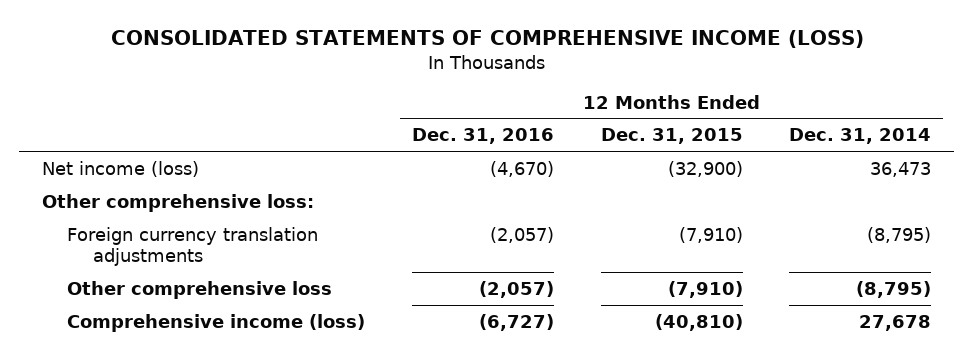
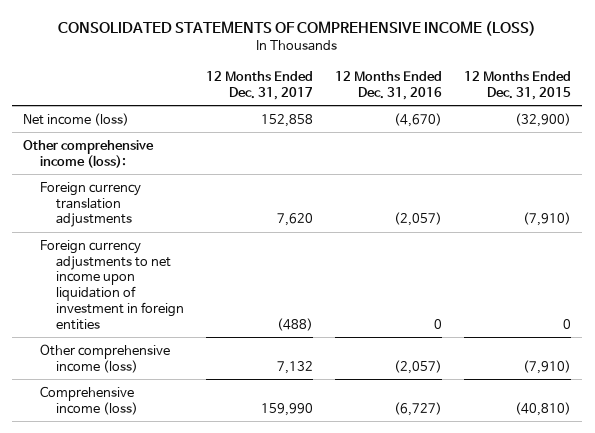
- | 12 Months Ended Dec. 31, 2016 | 12 Months Ended Dec. 31, 2015 | 12 Months Ended Dec. 31, 2014
+ | 12 Months Ended Dec. 31, 2017 | 12 Months Ended Dec. 31, 2016 | 12 Months Ended Dec. 31, 2015
- Other comprehensive loss:
+ Other comprehensive income (loss):
- Other comprehensive loss | (2,057) | (7,910) | (8,795)
+ Foreign currency adjustments to net income upon liquidation of investment in foreign entities | (488) | 0 | 0
+ Other comprehensive income (loss) | 7,132 | (2,057) | (7,910)

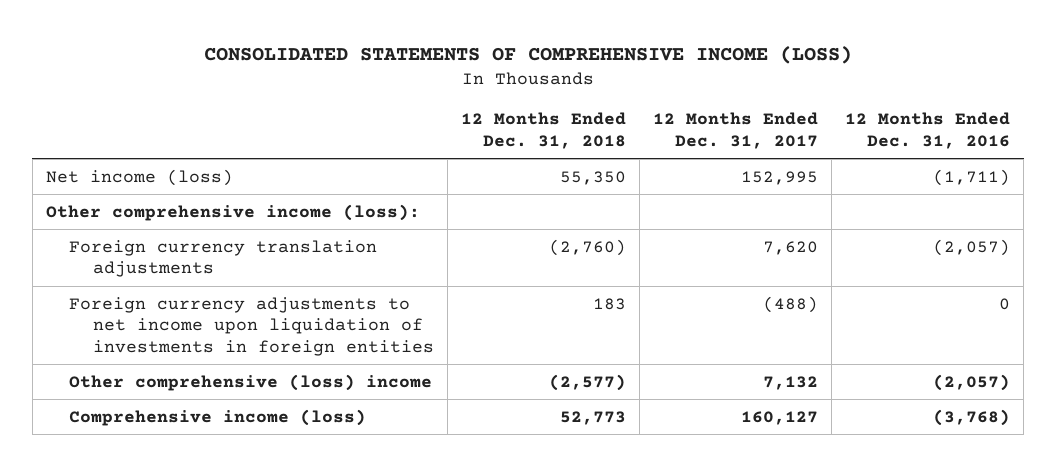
- | 12 Months Ended Dec. 31, 2017 | 12 Months Ended Dec. 31, 2016 | 12 Months Ended Dec. 31, 2015
+ | 12 Months Ended Dec. 31, 2018 | 12 Months Ended Dec. 31, 2017 | 12 Months Ended Dec. 31, 2016
- Net income (loss) | 152,858 | (4,670) | (32,900)
+ Net income (loss) | 55,350 | 152,995 | (1,711)
- Foreign currency adjustments to net income upon liquidation of investment in foreign entities | (488) | 0 | 0
- Other comprehensive income (loss) | 7,132 | (2,057) | (7,910)
- Comprehensive income (loss) | 159,990 | (6,727) | (40,810)
+ Foreign currency adjustments to net income upon liquidation of investments in foreign entities | 183 | (488) | 0
+ Other comprehensive (loss) income | (2,577) | 7,132 | (2,057)
+ Comprehensive income (loss) | 52,773 | 160,127 | (3,768)

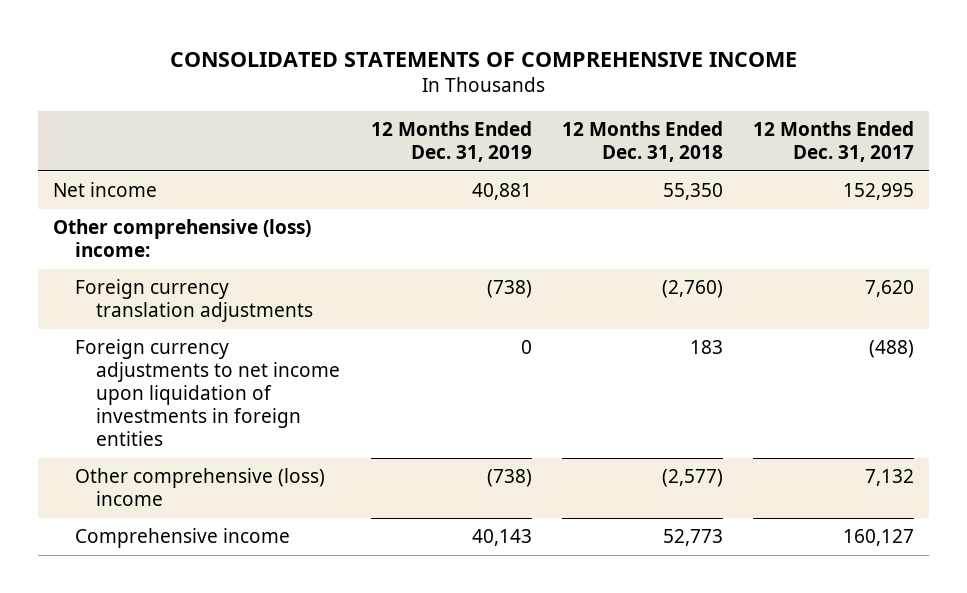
- CONSOLIDATED STATEMENTS OF COMPREHENSIVE INCOME (LOSS)
+ CONSOLIDATED STATEMENTS OF COMPREHENSIVE INCOME
- | 12 Months Ended Dec. 31, 2018 | 12 Months Ended Dec. 31, 2017 | 12 Months Ended Dec. 31, 2016
+ | 12 Months Ended Dec. 31, 2019 | 12 Months Ended Dec. 31, 2018 | 12 Months Ended Dec. 31, 2017
- Net income (loss) | 55,350 | 152,995 | (1,711)
- Other comprehensive income (loss):
+ Net income | 40,881 | 55,350 | 152,995
+ Other comprehensive (loss) income:
- Comprehensive income (loss) | 52,773 | 160,127 | (3,768)
+ Comprehensive income | 40,143 | 52,773 | 160,127

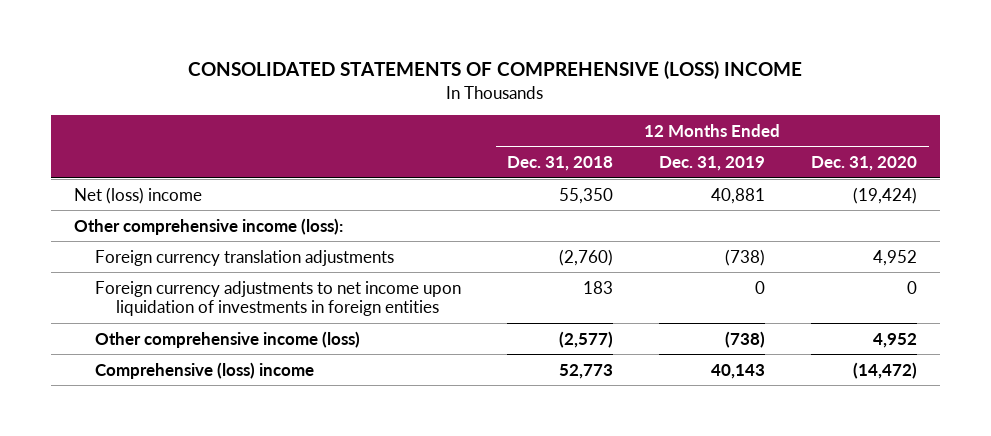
- CONSOLIDATED STATEMENTS OF COMPREHENSIVE INCOME
+ CONSOLIDATED STATEMENTS OF COMPREHENSIVE (LOSS) INCOME
- | 12 Months Ended Dec. 31, 2019 | 12 Months Ended Dec. 31, 2018 | 12 Months Ended Dec. 31, 2017
+ | 12 Months Ended Dec. 31, 2018 | 12 Months Ended Dec. 31, 2019 | 12 Months Ended Dec. 31, 2020
- Net income | 40,881 | 55,350 | 152,995
- Other comprehensive (loss) income:
+ Net (loss) income | 55,350 | 40,881 | (19,424)
+ Other comprehensive income (loss):
- Other comprehensive (loss) income | (738) | (2,577) | 7,132
- Comprehensive income | 40,143 | 52,773 | 160,127
+ Other comprehensive income (loss) | (2,577) | (738) | 4,952
+ Comprehensive (loss) income | 52,773 | 40,143 | (14,472)

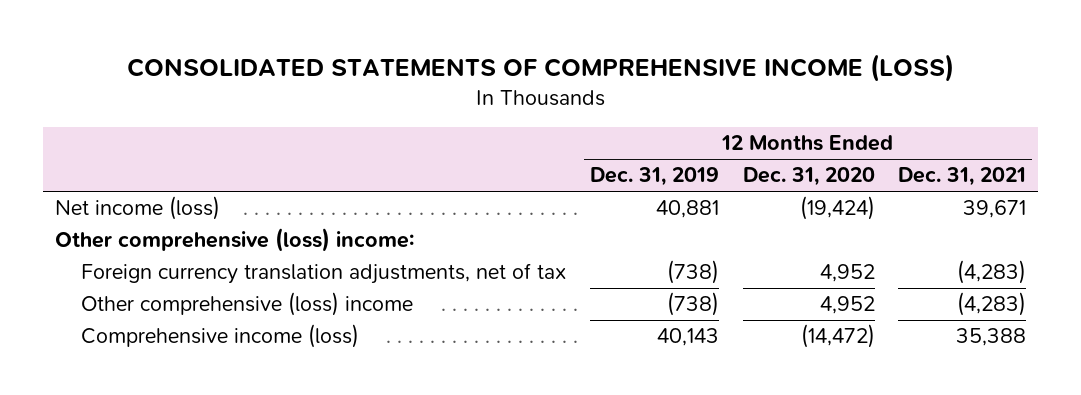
- CONSOLIDATED STATEMENTS OF COMPREHENSIVE (LOSS) INCOME
+ CONSOLIDATED STATEMENTS OF COMPREHENSIVE INCOME (LOSS)
- | 12 Months Ended Dec. 31, 2018 | 12 Months Ended Dec. 31, 2019 | 12 Months Ended Dec. 31, 2020
+ | 12 Months Ended Dec. 31, 2019 | 12 Months Ended Dec. 31, 2020 | 12 Months Ended Dec. 31, 2021
- Net (loss) income | 55,350 | 40,881 | (19,424)
- Other comprehensive income (loss):
- Foreign currency translation adjustments | (2,760) | (738) | 4,952
- Foreign currency adjustments to net income upon liquidation of investments in foreign entities | 183 | 0 | 0
- Other comprehensive income (loss) | (2,577) | (738) | 4,952
- Comprehensive (loss) income | 52,773 | 40,143 | (14,472)
+ Net income (loss) | 40,881 | (19,424) | 39,671
+ Other comprehensive (loss) income:
+ Foreign currency translation adjustments, net of tax | (738) | 4,952 | (4,283)
+ Other comprehensive (loss) income | (738) | 4,952 | (4,283)
+ Comprehensive income (loss) | 40,143 | (14,472) | 35,388

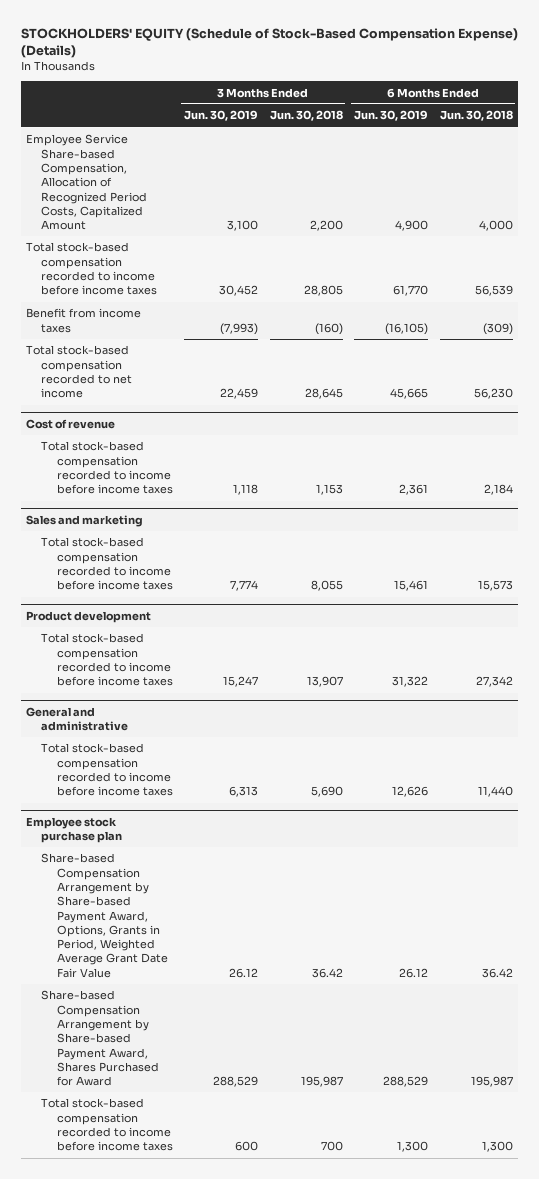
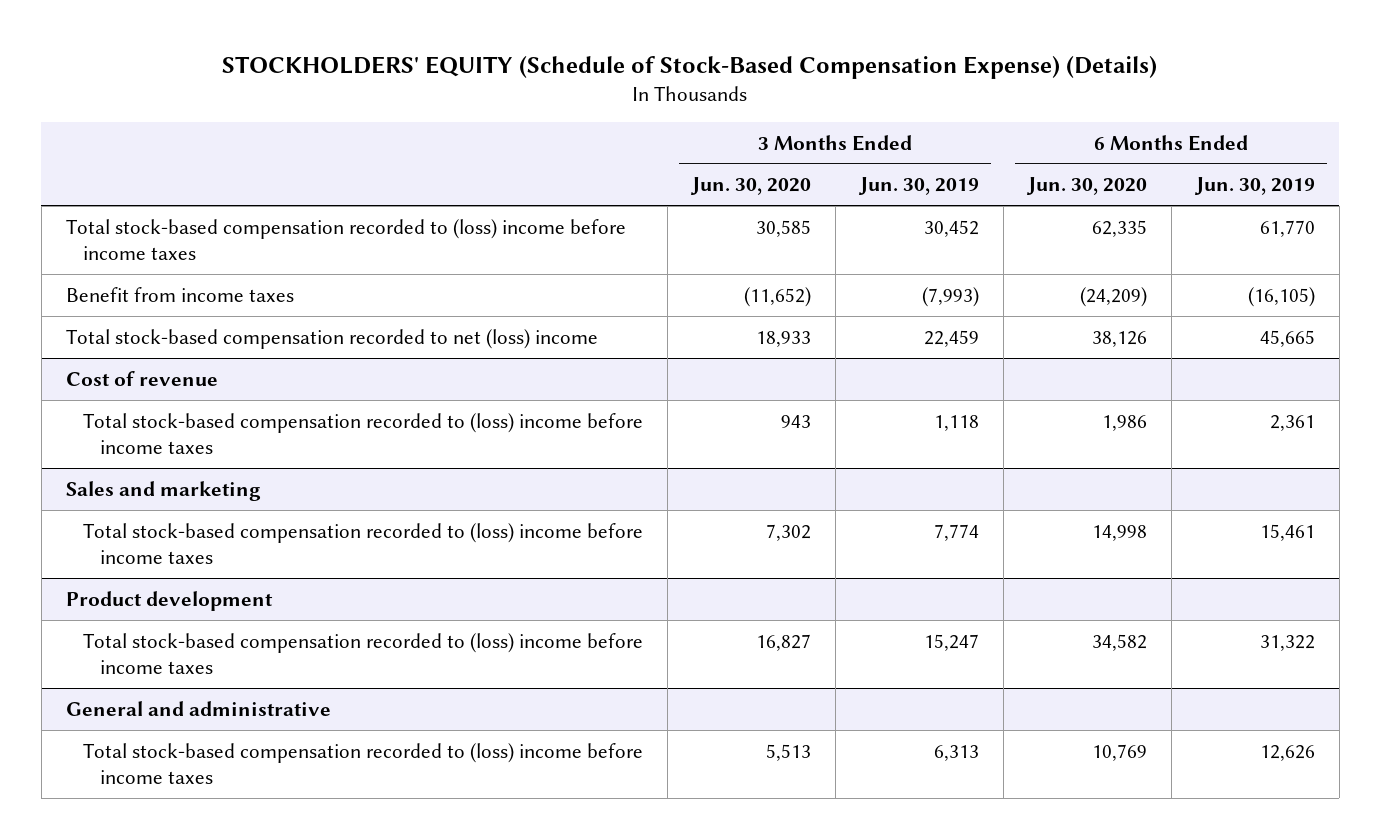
- | 3 Months Ended Jun. 30, 2019 | 3 Months Ended Jun. 30, 2018 | 6 Months Ended Jun. 30, 2019 | 6 Months Ended Jun. 30, 2018
+ | 3 Months Ended Jun. 30, 2020 | 3 Months Ended Jun. 30, 2019 | 6 Months Ended Jun. 30, 2020 | 6 Months Ended Jun. 30, 2019
- Employee Service Share-based Compensation, Allocation of Recognized Period Costs, Capitalized Amount | 3,100 | 2,200 | 4,900 | 4,000
- Total stock-based compensation recorded to income before income taxes | 30,452 | 28,805 | 61,770 | 56,539
+ Total stock-based compensation recorded to (loss) income before income taxes | 30,585 | 30,452 | 62,335 | 61,770
- Total stock-based compensation recorded to net income | 22,459 | 28,645 | 45,665 | 56,230
+ Total stock-based compensation recorded to net (loss) income | 18,933 | 22,459 | 38,126 | 45,665
@ Cost of revenue
- Total stock-based compensation recorded to income before income taxes | 1,118 | 1,153 | 2,361 | 2,184
+ Total stock-based compensation recorded to (loss) income before income taxes | 943 | 1,118 | 1,986 | 2,361
@ Sales and marketing
- Total stock-based compensation recorded to income before income taxes | 7,774 | 8,055 | 15,461 | 15,573
+ Total stock-based compensation recorded to (loss) income before income taxes | 7,302 | 7,774 | 14,998 | 15,461
@ Product development
- Total stock-based compensation recorded to income before income taxes | 15,247 | 13,907 | 31,322 | 27,342
+ Total stock-based compensation recorded to (loss) income before income taxes | 16,827 | 15,247 | 34,582 | 31,322
@ General and administrative
- Total stock-based compensation recorded to income before income taxes | 6,313 | 5,690 | 12,626 | 11,440
- Employee stock purchase plan
- Share-based Compensation Arrangement by Share-based Payment Award, Options, Grants in Period, Weighted Average Grant Date Fair Value | 26.12 | 36.42 | 26.12 | 36.42
- Share-based Compensation Arrangement by Share-based Payment Award, Shares Purchased for Award | 288,529 | 195,987 | 288,529 | 195,987
- Total stock-based compensation recorded to income before income taxes | 600 | 700 | 1,300 | 1,300
@ General and administrative
+ Total stock-based compensation recorded to (loss) income before income taxes | 5,513 | 6,313 | 10,769 | 12,626

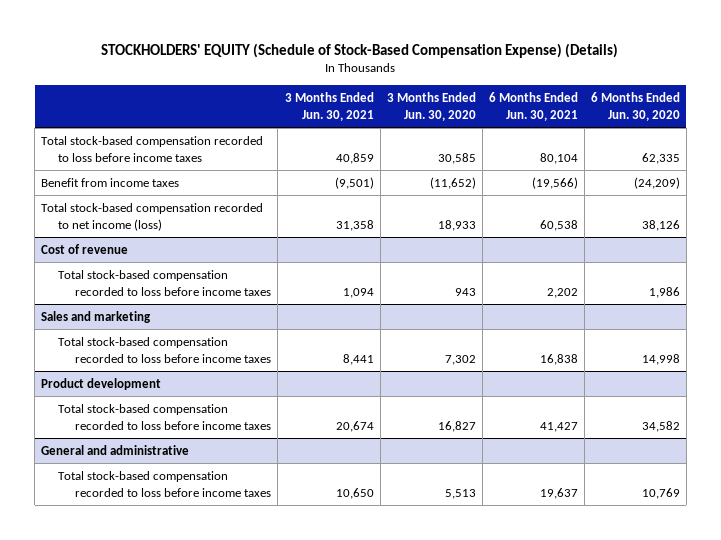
- | 3 Months Ended Jun. 30, 2020 | 3 Months Ended Jun. 30, 2019 | 6 Months Ended Jun. 30, 2020 | 6 Months Ended Jun. 30, 2019
+ | 3 Months Ended Jun. 30, 2021 | 3 Months Ended Jun. 30, 2020 | 6 Months Ended Jun. 30, 2021 | 6 Months Ended Jun. 30, 2020
- Total stock-based compensation recorded to (loss) income before income taxes | 30,585 | 30,452 | 62,335 | 61,770
+ Total stock-based compensation recorded to loss before income taxes | 40,859 | 30,585 | 80,104 | 62,335
- Total stock-based compensation recorded to net (loss) income | 18,933 | 22,459 | 38,126 | 45,665
+ Total stock-based compensation recorded to net income (loss) | 31,358 | 18,933 | 60,538 | 38,126
@ Cost of revenue
- Total stock-based compensation recorded to (loss) income before income taxes | 943 | 1,118 | 1,986 | 2,361
+ Total stock-based compensation recorded to loss before income taxes | 1,094 | 943 | 2,202 | 1,986
@ Sales and marketing
- Total stock-based compensation recorded to (loss) income before income taxes | 7,302 | 7,774 | 14,998 | 15,461
+ Total stock-based compensation recorded to loss before income taxes | 8,441 | 7,302 | 16,838 | 14,998
@ Product development
- Total stock-based compensation recorded to (loss) income before income taxes | 16,827 | 15,247 | 34,582 | 31,322
+ Total stock-based compensation recorded to loss before income taxes | 20,674 | 16,827 | 41,427 | 34,582
@ General and administrative
- Total stock-based compensation recorded to (loss) income before income taxes | 5,513 | 6,313 | 10,769 | 12,626
+ Total stock-based compensation recorded to loss before income taxes | 10,650 | 5,513 | 19,637 | 10,769

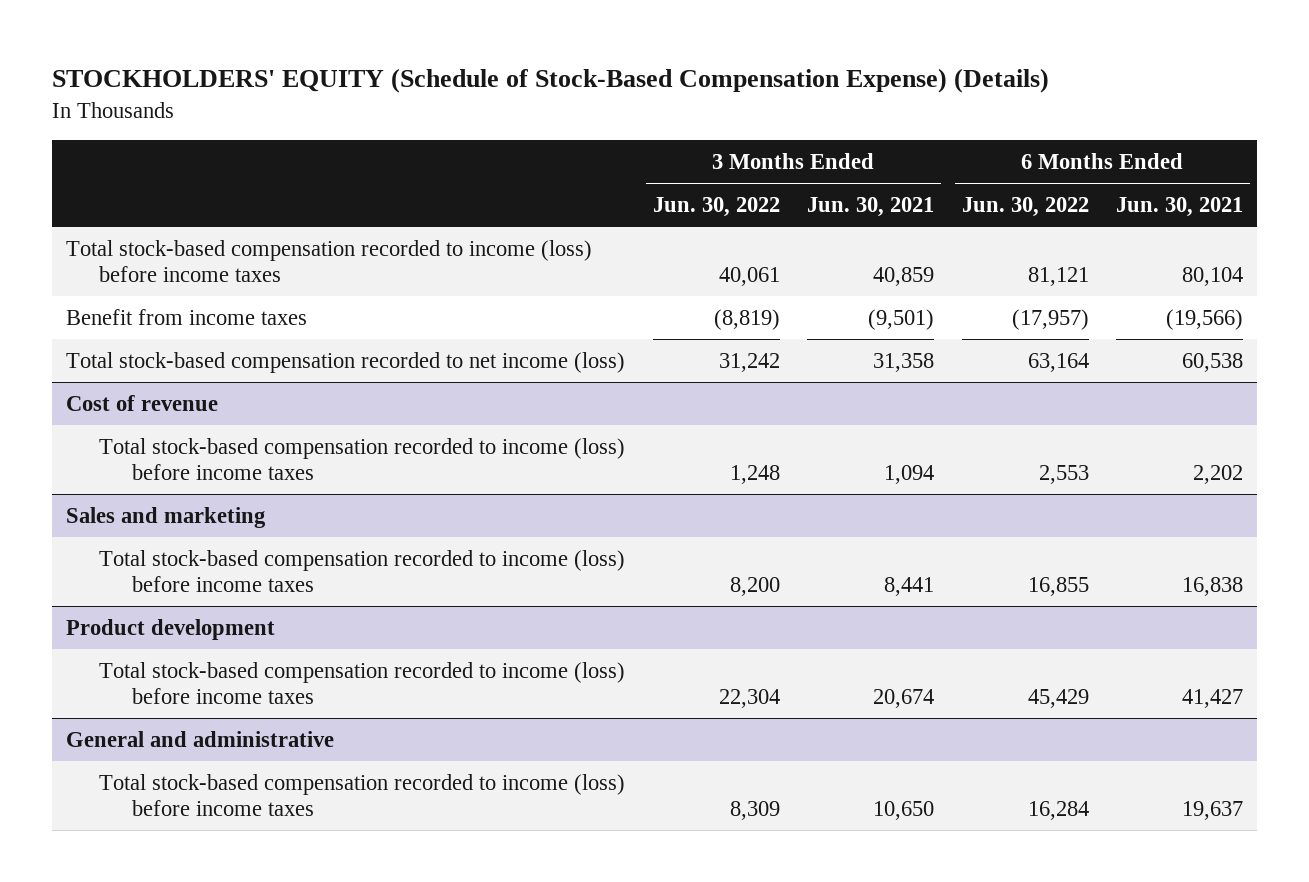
- | 3 Months Ended Jun. 30, 2021 | 3 Months Ended Jun. 30, 2020 | 6 Months Ended Jun. 30, 2021 | 6 Months Ended Jun. 30, 2020
+ | 3 Months Ended Jun. 30, 2022 | 3 Months Ended Jun. 30, 2021 | 6 Months Ended Jun. 30, 2022 | 6 Months Ended Jun. 30, 2021
- Total stock-based compensation recorded to loss before income taxes | 40,859 | 30,585 | 80,104 | 62,335
+ Total stock-based compensation recorded to income (loss) before income taxes | 40,061 | 40,859 | 81,121 | 80,104
@ Cost of revenue
- Total stock-based compensation recorded to loss before income taxes | 1,094 | 943 | 2,202 | 1,986
+ Total stock-based compensation recorded to income (loss) before income taxes | 1,248 | 1,094 | 2,553 | 2,202
@ Sales and marketing
- Total stock-based compensation recorded to loss before income taxes | 8,441 | 7,302 | 16,838 | 14,998
+ Total stock-based compensation recorded to income (loss) before income taxes | 8,200 | 8,441 | 16,855 | 16,838
@ Product development
- Total stock-based compensation recorded to loss before income taxes | 20,674 | 16,827 | 41,427 | 34,582
+ Total stock-based compensation recorded to income (loss) before income taxes | 22,304 | 20,674 | 45,429 | 41,427
@ General and administrative
- Total stock-based compensation recorded to loss before income taxes | 10,650 | 5,513 | 19,637 | 10,769
+ Total stock-based compensation recorded to income (loss) before income taxes | 8,309 | 10,650 | 16,284 | 19,637

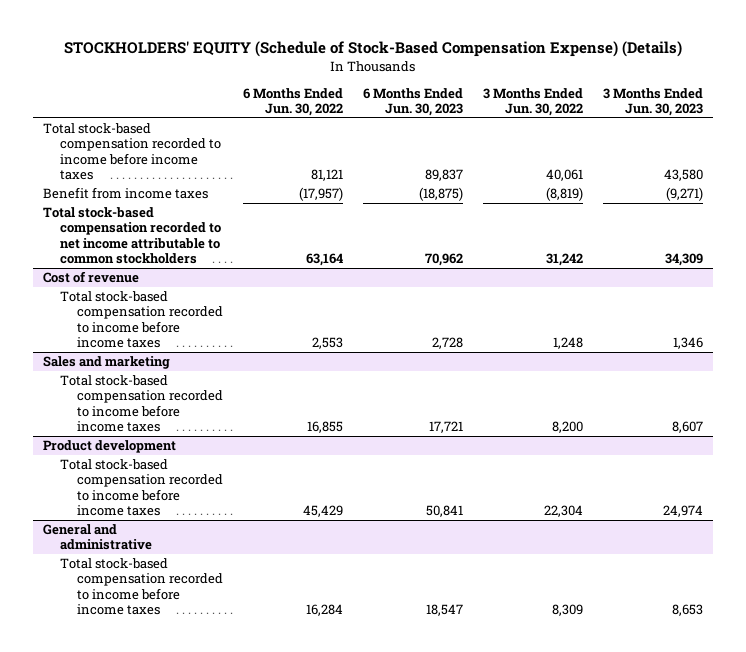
- | 3 Months Ended Jun. 30, 2022 | 3 Months Ended Jun. 30, 2021 | 6 Months Ended Jun. 30, 2022 | 6 Months Ended Jun. 30, 2021
+ | 6 Months Ended Jun. 30, 2022 | 6 Months Ended Jun. 30, 2023 | 3 Months Ended Jun. 30, 2022 | 3 Months Ended Jun. 30, 2023
- Total stock-based compensation recorded to income (loss) before income taxes | 40,061 | 40,859 | 81,121 | 80,104
+ Total stock-based compensation recorded to income before income taxes | 81,121 | 89,837 | 40,061 | 43,580
- Total stock-based compensation recorded to net income (loss) | 31,242 | 31,358 | 63,164 | 60,538
+ Total stock-based compensation recorded to net income attributable to common stockholders | 63,164 | 70,962 | 31,242 | 34,309
@ Cost of revenue
- Total stock-based compensation recorded to income (loss) before income taxes | 1,248 | 1,094 | 2,553 | 2,202
+ Total stock-based compensation recorded to income before income taxes | 2,553 | 2,728 | 1,248 | 1,346
@ Sales and marketing
- Total stock-based compensation recorded to income (loss) before income taxes | 8,200 | 8,441 | 16,855 | 16,838
+ Total stock-based compensation recorded to income before income taxes | 16,855 | 17,721 | 8,200 | 8,607
@ Product development
- Total stock-based compensation recorded to income (loss) before income taxes | 22,304 | 20,674 | 45,429 | 41,427
+ Total stock-based compensation recorded to income before income taxes | 45,429 | 50,841 | 22,304 | 24,974
@ General and administrative
- Total stock-based compensation recorded to income (loss) before income taxes | 8,309 | 10,650 | 16,284 | 19,637
+ Total stock-based compensation recorded to income before income taxes | 16,284 | 18,547 | 8,309 | 8,653

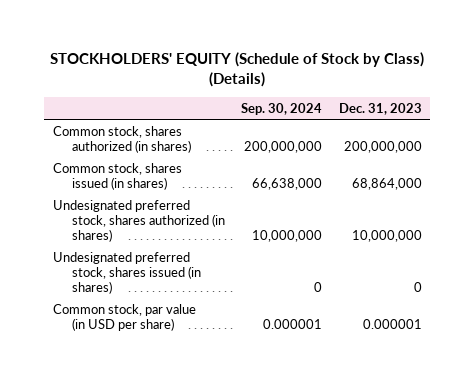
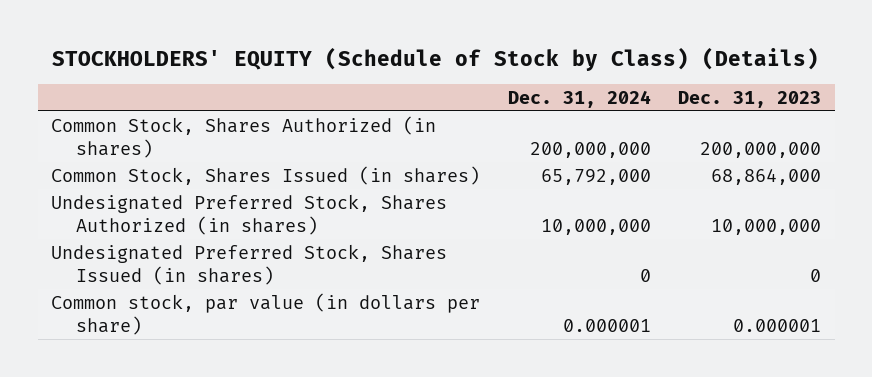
- | Sep. 30, 2024 | Dec. 31, 2023
+ | Dec. 31, 2024 | Dec. 31, 2023
- Common stock, shares authorized (in shares) | 200,000,000 | 200,000,000
- Common stock, shares issued (in shares) | 66,638,000 | 68,864,000
- Undesignated preferred stock, shares authorized (in shares) | 10,000,000 | 10,000,000
- Undesignated preferred stock, shares issued (in shares) | 0 | 0
- Common stock, par value (in USD per share) | 0.000001 | 0.000001
+ Common Stock, Shares Authorized (in shares) | 200,000,000 | 200,000,000
+ Common Stock, Shares Issued (in shares) | 65,792,000 | 68,864,000
+ Undesignated Preferred Stock, Shares Authorized (in shares) | 10,000,000 | 10,000,000
+ Undesignated Preferred Stock, Shares Issued (in shares) | 0 | 0
+ Common stock, par value (in dollars per share) | 0.000001 | 0.000001

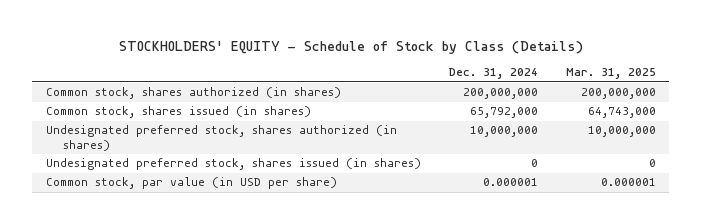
- STOCKHOLDERS' EQUITY (Schedule of Stock by Class) (Details)
+ STOCKHOLDERS' EQUITY - Schedule of Stock by Class (Details)
- | Dec. 31, 2024 | Dec. 31, 2023
+ | Dec. 31, 2024 | Mar. 31, 2025
- Common Stock, Shares Authorized (in shares) | 200,000,000 | 200,000,000
- Common Stock, Shares Issued (in shares) | 65,792,000 | 68,864,000
- Undesignated Preferred Stock, Shares Authorized (in shares) | 10,000,000 | 10,000,000
- Undesignated Preferred Stock, Shares Issued (in shares) | 0 | 0
- Common stock, par value (in dollars per share) | 0.000001 | 0.000001
+ Common stock, shares authorized (in shares) | 200,000,000 | 200,000,000
+ Common stock, shares issued (in shares) | 65,792,000 | 64,743,000
+ Undesignated preferred stock, shares authorized (in shares) | 10,000,000 | 10,000,000
+ Undesignated preferred stock, shares issued (in shares) | 0 | 0
+ Common stock, par value (in USD per share) | 0.000001 | 0.000001

